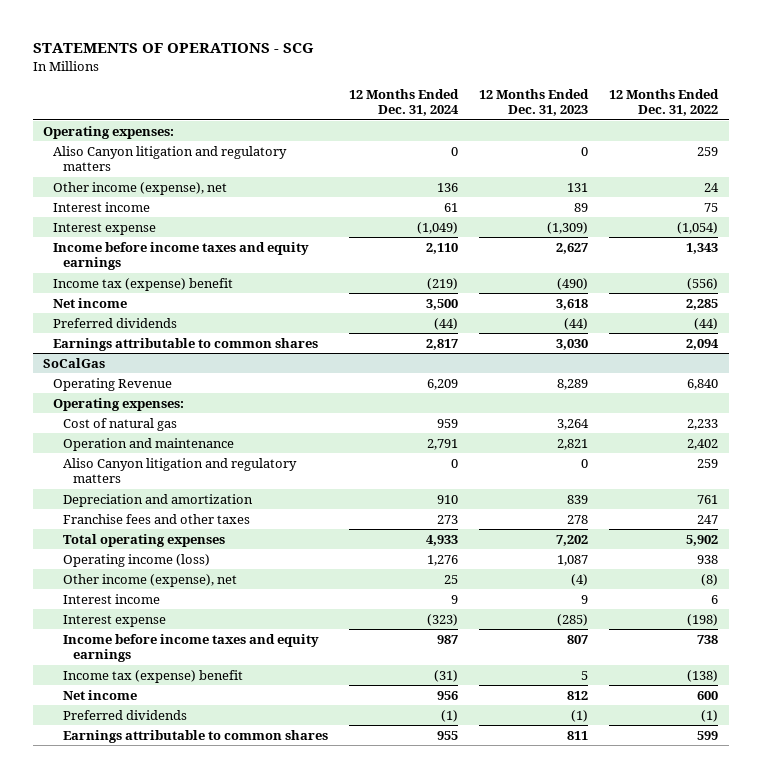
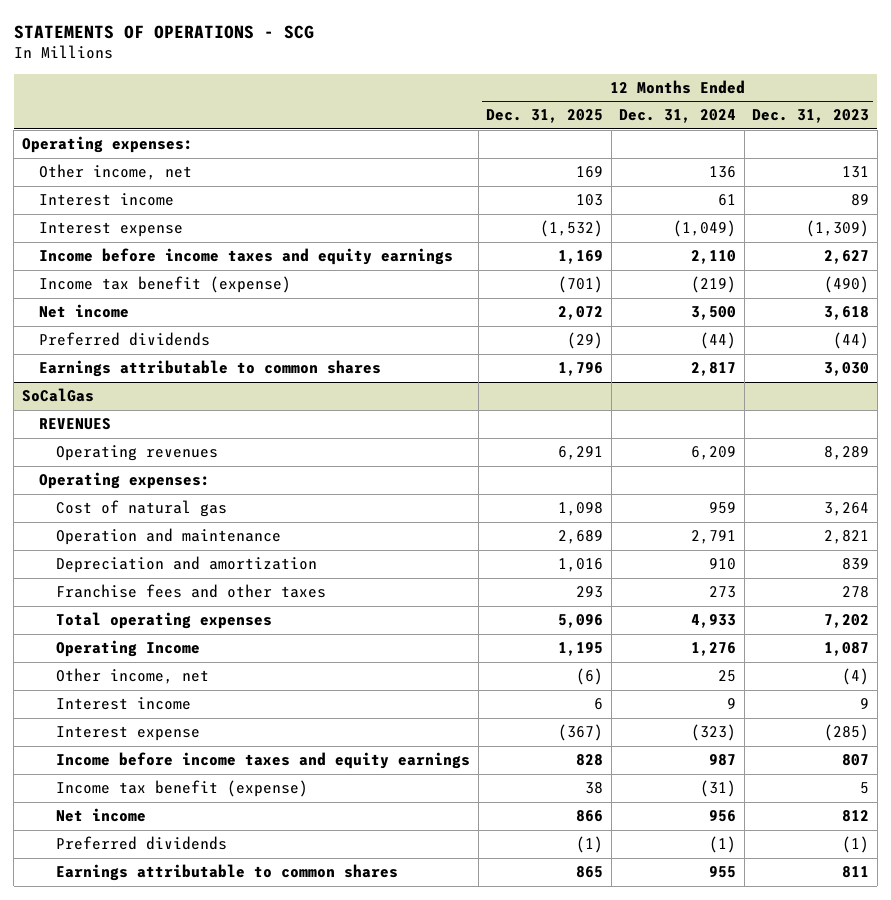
- | 12 Months Ended Dec. 31, 2024 | 12 Months Ended Dec. 31, 2023 | 12 Months Ended Dec. 31, 2022
+ | 12 Months Ended Dec. 31, 2025 | 12 Months Ended Dec. 31, 2024 | 12 Months Ended Dec. 31, 2023
- Aliso Canyon litigation and regulatory matters | 0 | 0 | 259
- Other income (expense), net | 136 | 131 | 24
+ Other income, net | 169 | 136 | 131
- Income tax (expense) benefit | (219) | (490) | (556)
+ Income tax benefit (expense) | (701) | (219) | (490)
@ SoCalGas
- Operating Revenue | 6,209 | 8,289 | 6,840
+ REVENUES
+ Operating revenues | 6,291 | 6,209 | 8,289
- Aliso Canyon litigation and regulatory matters | 0 | 0 | 259
- Operating income (loss) | 1,276 | 1,087 | 938
- Other income (expense), net | 25 | (4) | (8)
+ Operating Income | 1,195 | 1,276 | 1,087
+ Other income, net | (6) | 25 | (4)
- Income tax (expense) benefit | (31) | 5 | (138)
+ Income tax benefit (expense) | 38 | (31) | 5

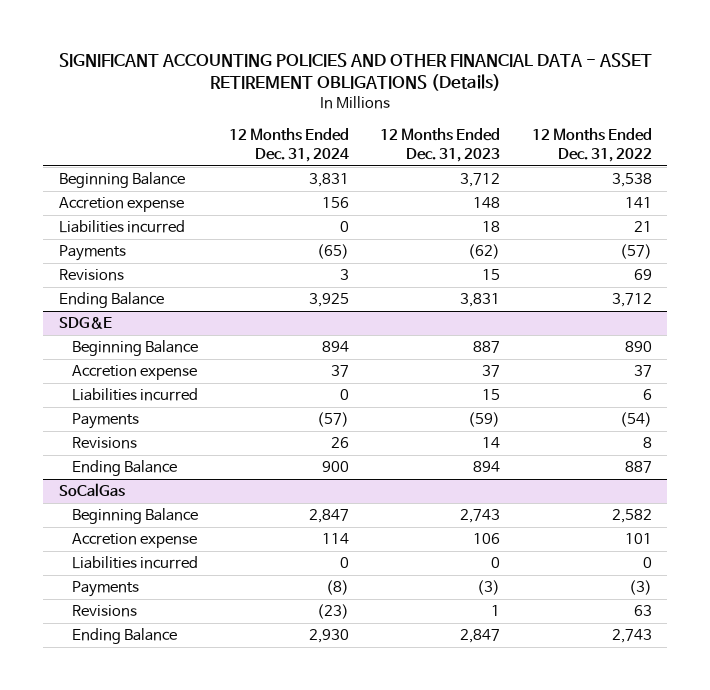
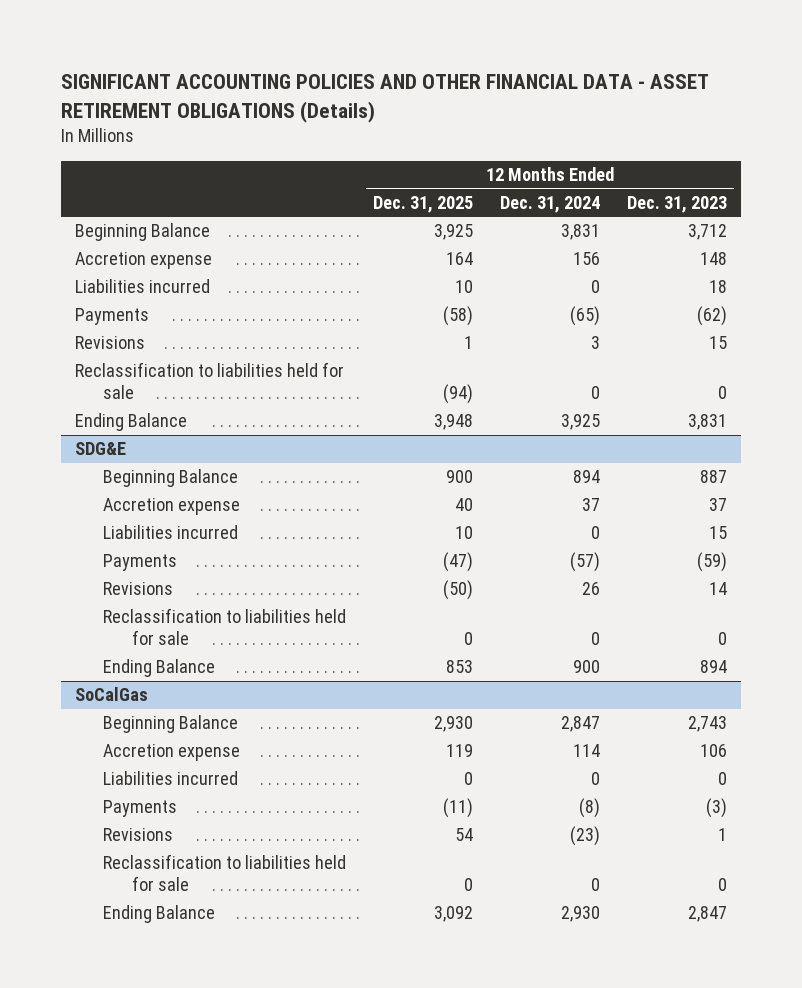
- | 12 Months Ended Dec. 31, 2024 | 12 Months Ended Dec. 31, 2023 | 12 Months Ended Dec. 31, 2022
+ | 12 Months Ended Dec. 31, 2025 | 12 Months Ended Dec. 31, 2024 | 12 Months Ended Dec. 31, 2023
+ Reclassification to liabilities held for sale | (94) | 0 | 0
@ SDG&E
+ Reclassification to liabilities held for sale | 0 | 0 | 0
@ SoCalGas
+ Reclassification to liabilities held for sale | 0 | 0 | 0

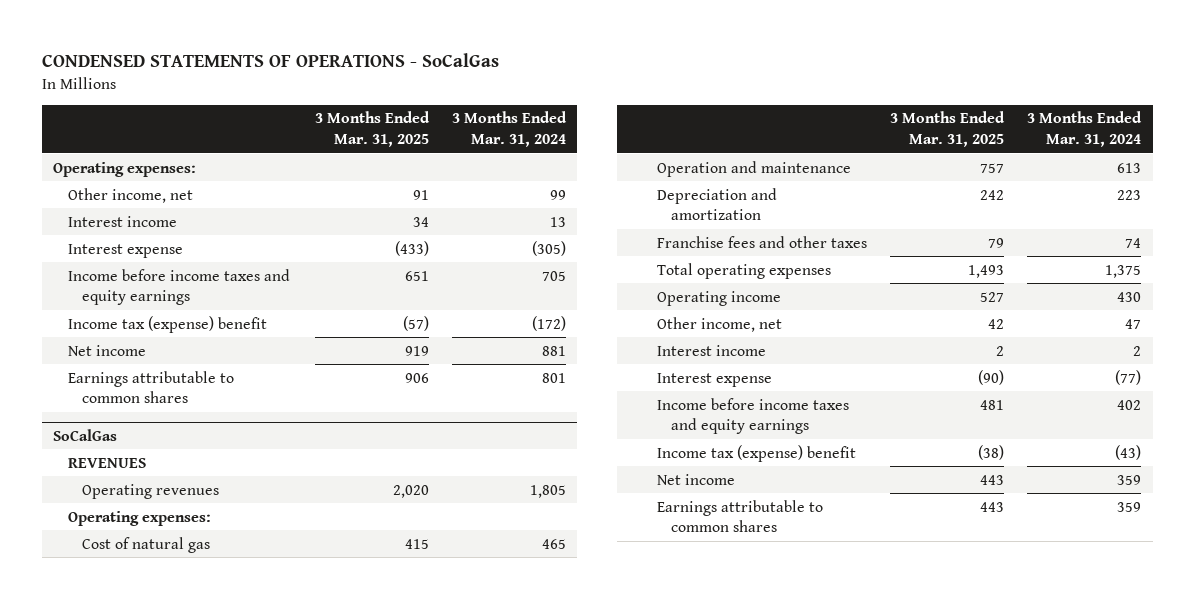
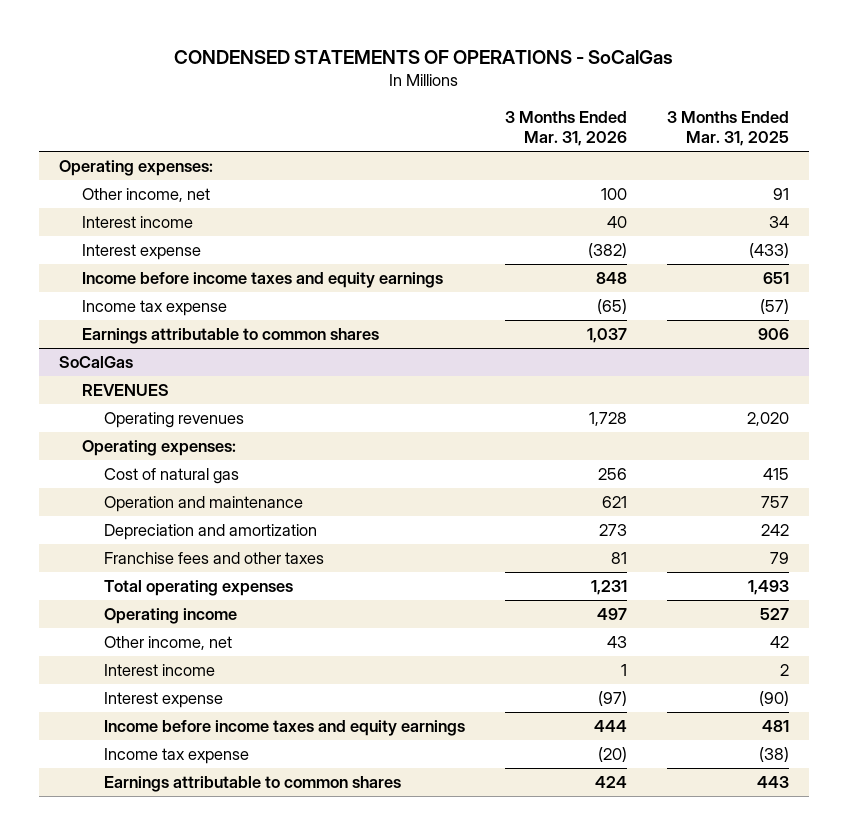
- | 3 Months Ended Mar. 31, 2025 | 3 Months Ended Mar. 31, 2024
+ | 3 Months Ended Mar. 31, 2026 | 3 Months Ended Mar. 31, 2025
- Income tax (expense) benefit | (57) | (172)
- Net income | 919 | 881
+ Income tax expense | (65) | (57)
@ SoCalGas
- Income tax (expense) benefit | (38) | (43)
- Net income | 443 | 359
+ Income tax expense | (20) | (38)

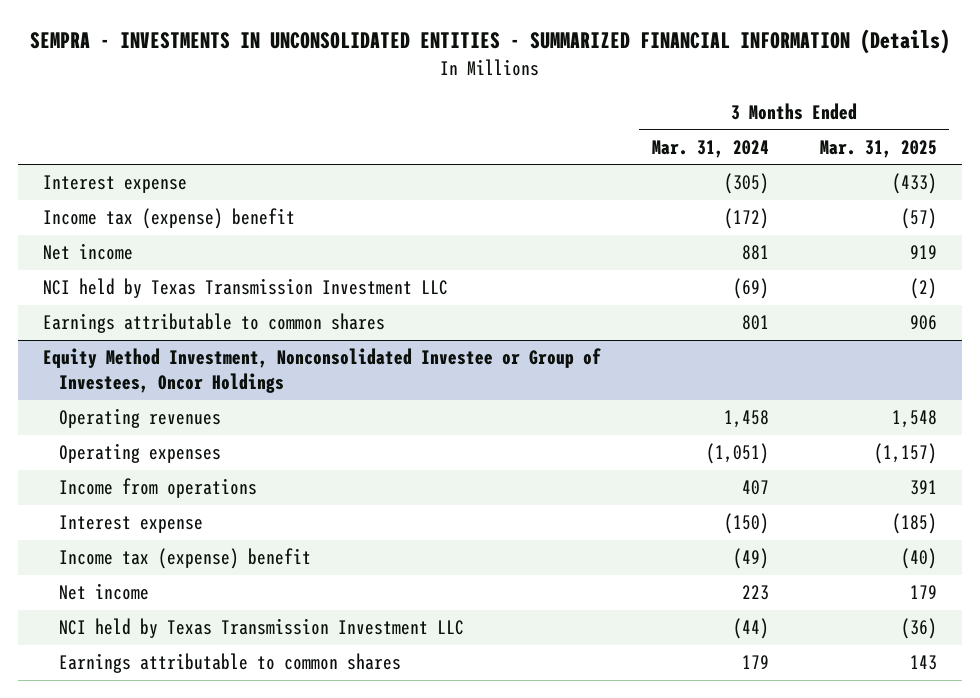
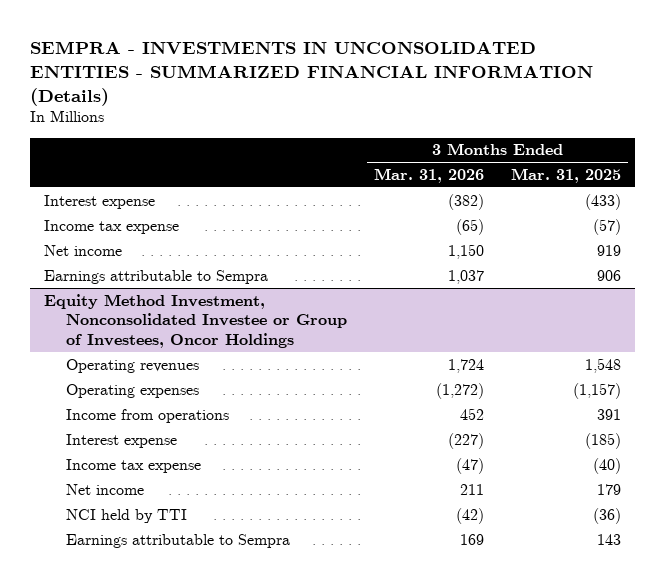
- | 3 Months Ended Mar. 31, 2024 | 3 Months Ended Mar. 31, 2025
+ | 3 Months Ended Mar. 31, 2026 | 3 Months Ended Mar. 31, 2025
- Income tax (expense) benefit | (172) | (57)
+ Income tax expense | (65) | (57)
- NCI held by Texas Transmission Investment LLC | (69) | (2)
- Earnings attributable to common shares | 801 | 906
+ Earnings attributable to Sempra | 1,037 | 906
@ Equity Method Investment, Nonconsolidated Investee or Group of Investees, Oncor Holdings
- Income tax (expense) benefit | (49) | (40)
+ Income tax expense | (47) | (40)
- NCI held by Texas Transmission Investment LLC | (44) | (36)
- Earnings attributable to common shares | 179 | 143
+ NCI held by TTI | (42) | (36)
+ Earnings attributable to Sempra | 169 | 143

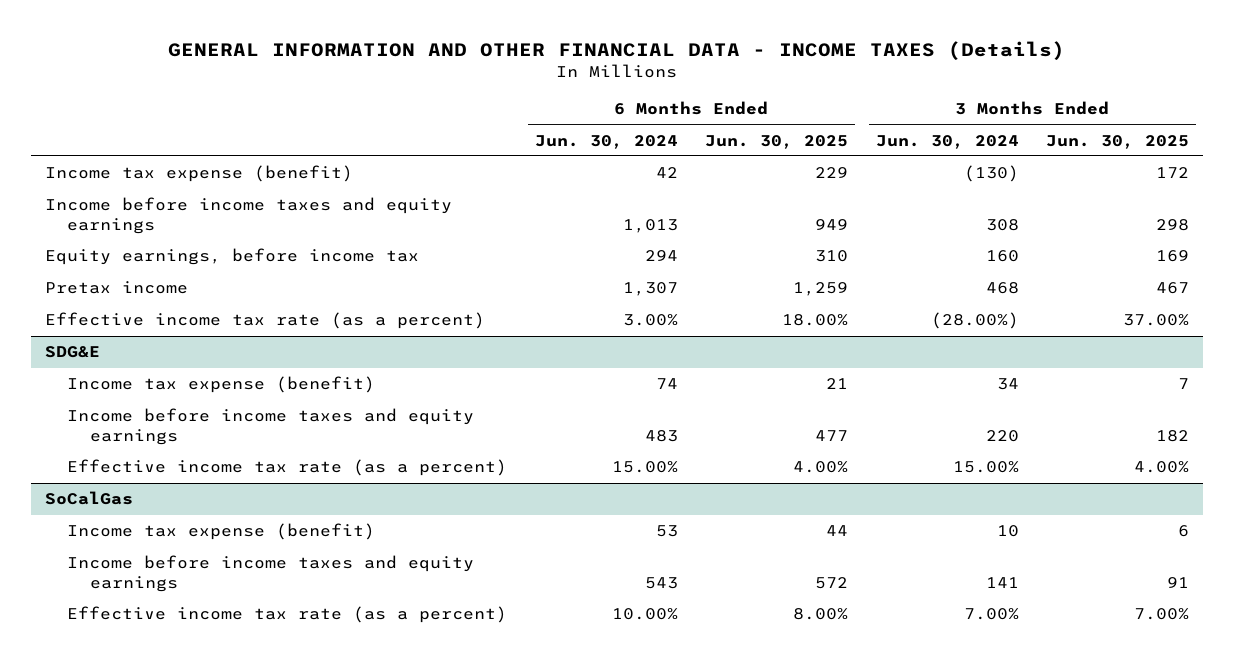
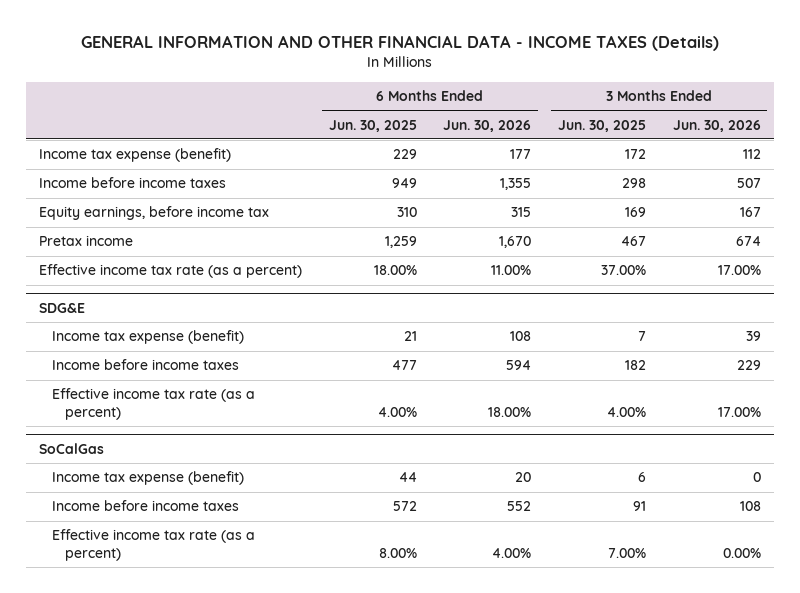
- | 6 Months Ended Jun. 30, 2024 | 6 Months Ended Jun. 30, 2025 | 3 Months Ended Jun. 30, 2024 | 3 Months Ended Jun. 30, 2025
+ | 6 Months Ended Jun. 30, 2025 | 6 Months Ended Jun. 30, 2026 | 3 Months Ended Jun. 30, 2025 | 3 Months Ended Jun. 30, 2026
- Income before income taxes and equity earnings | 1,013 | 949 | 308 | 298
+ Income before income taxes | 949 | 1,355 | 298 | 507
@ SDG&E
- Income before income taxes and equity earnings | 483 | 477 | 220 | 182
+ Income before income taxes | 477 | 594 | 182 | 229
@ SoCalGas
- Income before income taxes and equity earnings | 543 | 572 | 141 | 91
+ Income before income taxes | 572 | 552 | 91 | 108

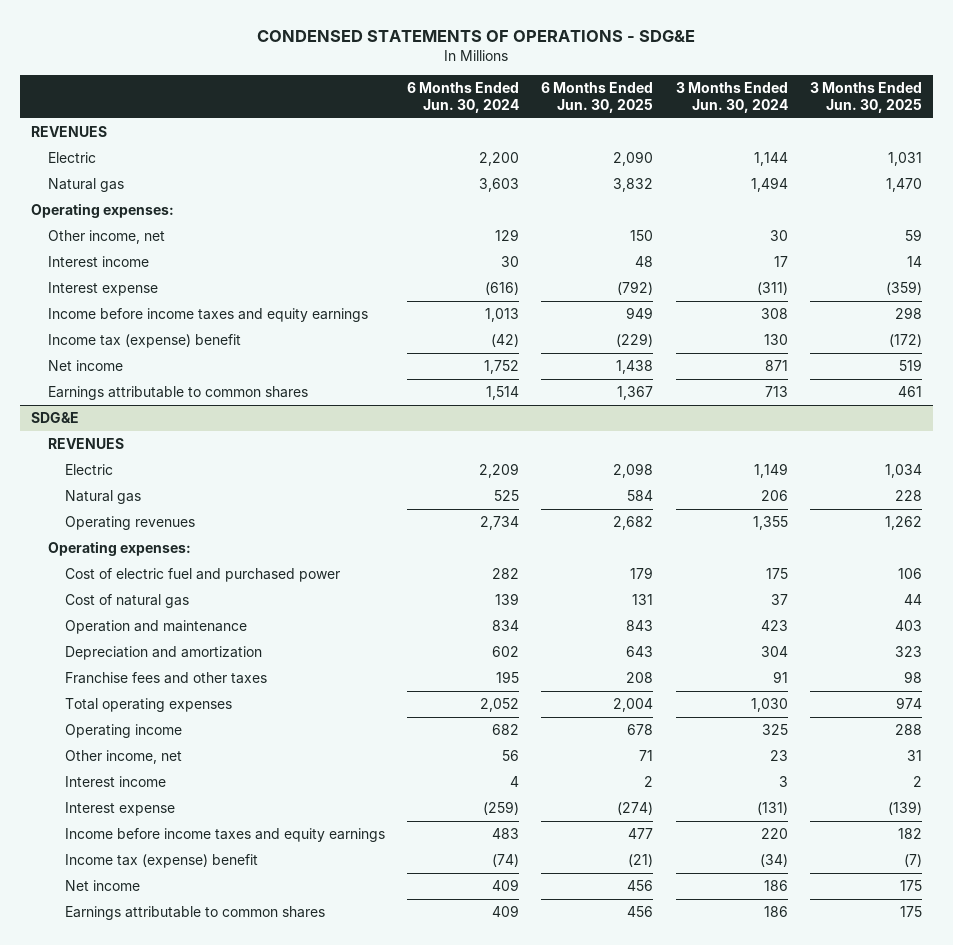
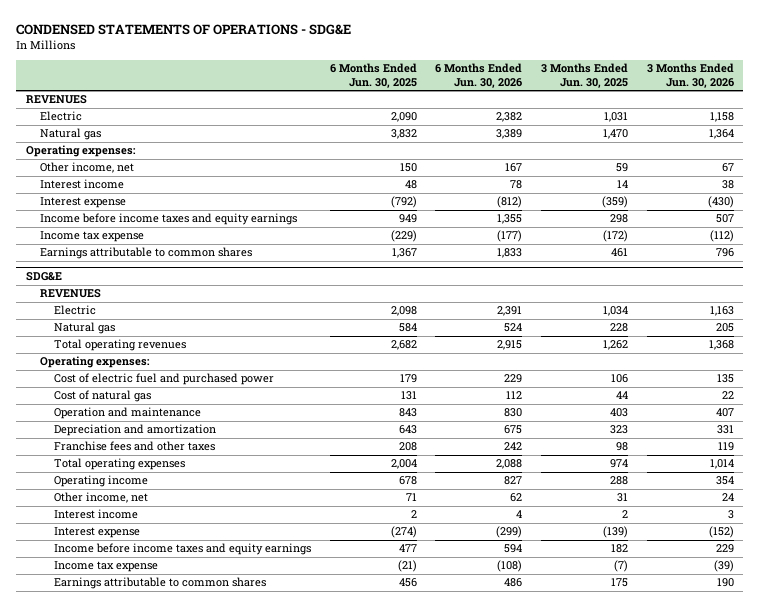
- | 6 Months Ended Jun. 30, 2024 | 6 Months Ended Jun. 30, 2025 | 3 Months Ended Jun. 30, 2024 | 3 Months Ended Jun. 30, 2025
+ | 6 Months Ended Jun. 30, 2025 | 6 Months Ended Jun. 30, 2026 | 3 Months Ended Jun. 30, 2025 | 3 Months Ended Jun. 30, 2026
- Income tax (expense) benefit | (42) | (229) | 130 | (172)
- Net income | 1,752 | 1,438 | 871 | 519
+ Income tax expense | (229) | (177) | (172) | (112)
@ SDG&E
- Operating revenues | 2,734 | 2,682 | 1,355 | 1,262
+ Total operating revenues | 2,682 | 2,915 | 1,262 | 1,368
- Income tax (expense) benefit | (74) | (21) | (34) | (7)
- Net income | 409 | 456 | 186 | 175
+ Income tax expense | (21) | (108) | (7) | (39)

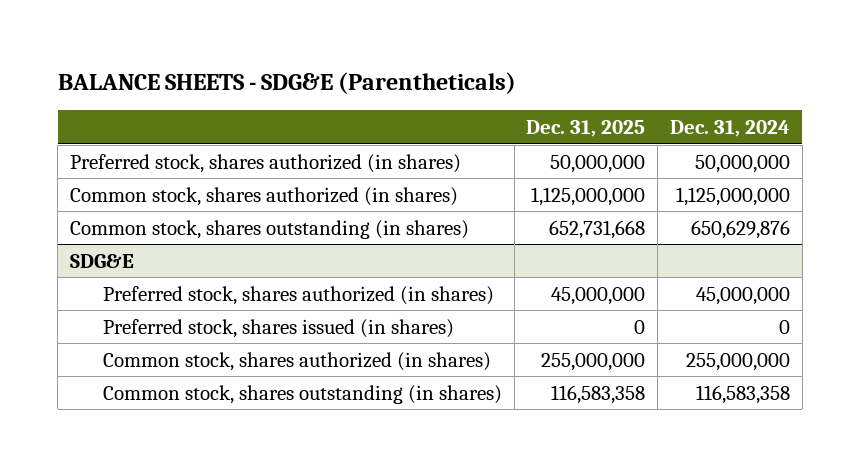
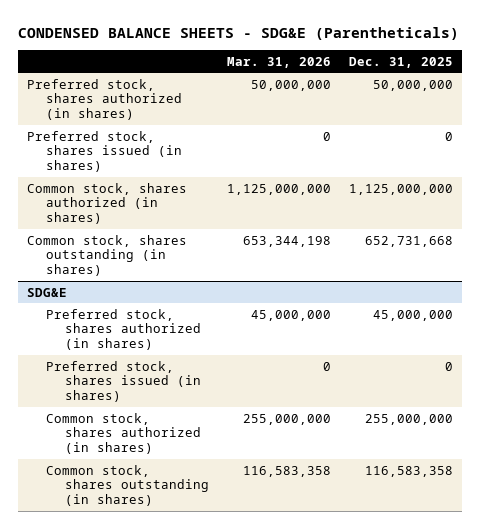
- BALANCE SHEETS - SDG&E (Parentheticals)
+ CONDENSED BALANCE SHEETS - SDG&E (Parentheticals)
- | Dec. 31, 2025 | Dec. 31, 2024
+ | Mar. 31, 2026 | Dec. 31, 2025
+ Preferred stock, shares issued (in shares) | 0 | 0

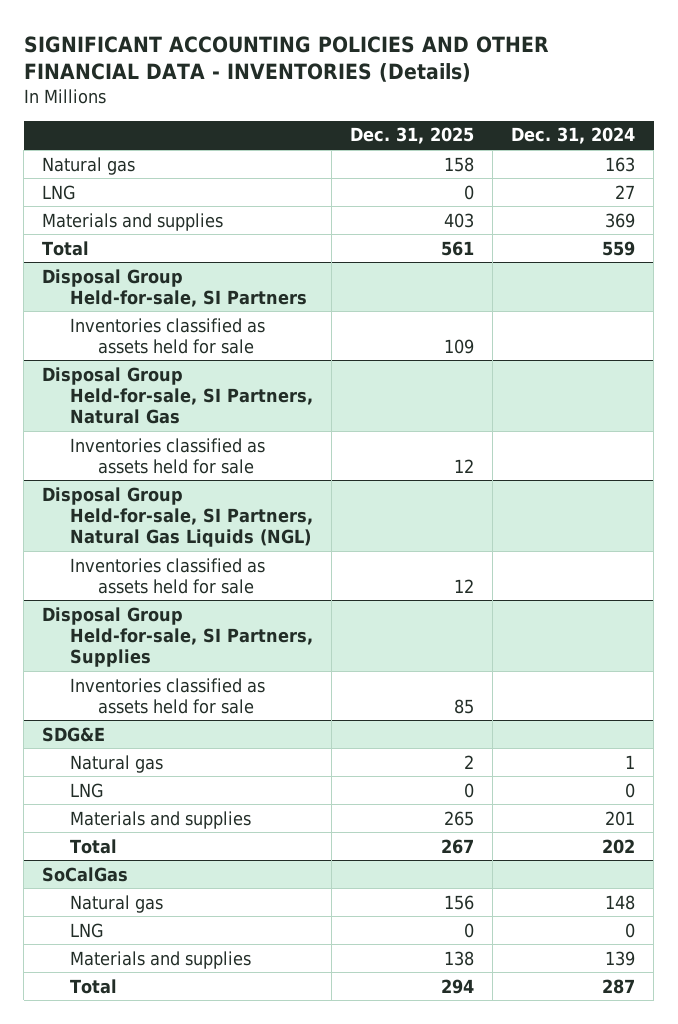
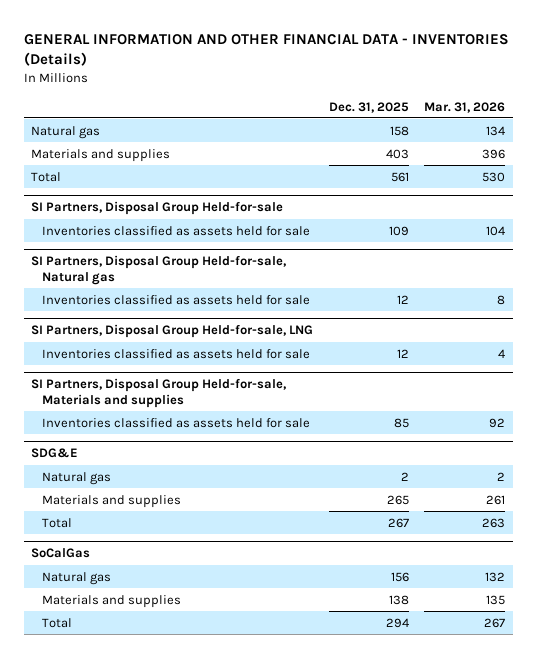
- SIGNIFICANT ACCOUNTING POLICIES AND OTHER FINANCIAL DATA - INVENTORIES (Details)
+ GENERAL INFORMATION AND OTHER FINANCIAL DATA - INVENTORIES (Details)
- | Dec. 31, 2025 | Dec. 31, 2024
+ | Dec. 31, 2025 | Mar. 31, 2026
- LNG | 0 | 27
- Disposal Group Held-for-sale, SI Partners
+ SI Partners, Disposal Group Held-for-sale
- Disposal Group Held-for-sale, SI Partners, Natural Gas
+ SI Partners, Disposal Group Held-for-sale, Natural gas
- Disposal Group Held-for-sale, SI Partners, Natural Gas Liquids (NGL)
+ SI Partners, Disposal Group Held-for-sale, LNG
- Disposal Group Held-for-sale, SI Partners, Supplies
+ SI Partners, Disposal Group Held-for-sale, Materials and supplies
@ SDG&E
- LNG | 0 | 0
@ SoCalGas
- LNG | 0 | 0

